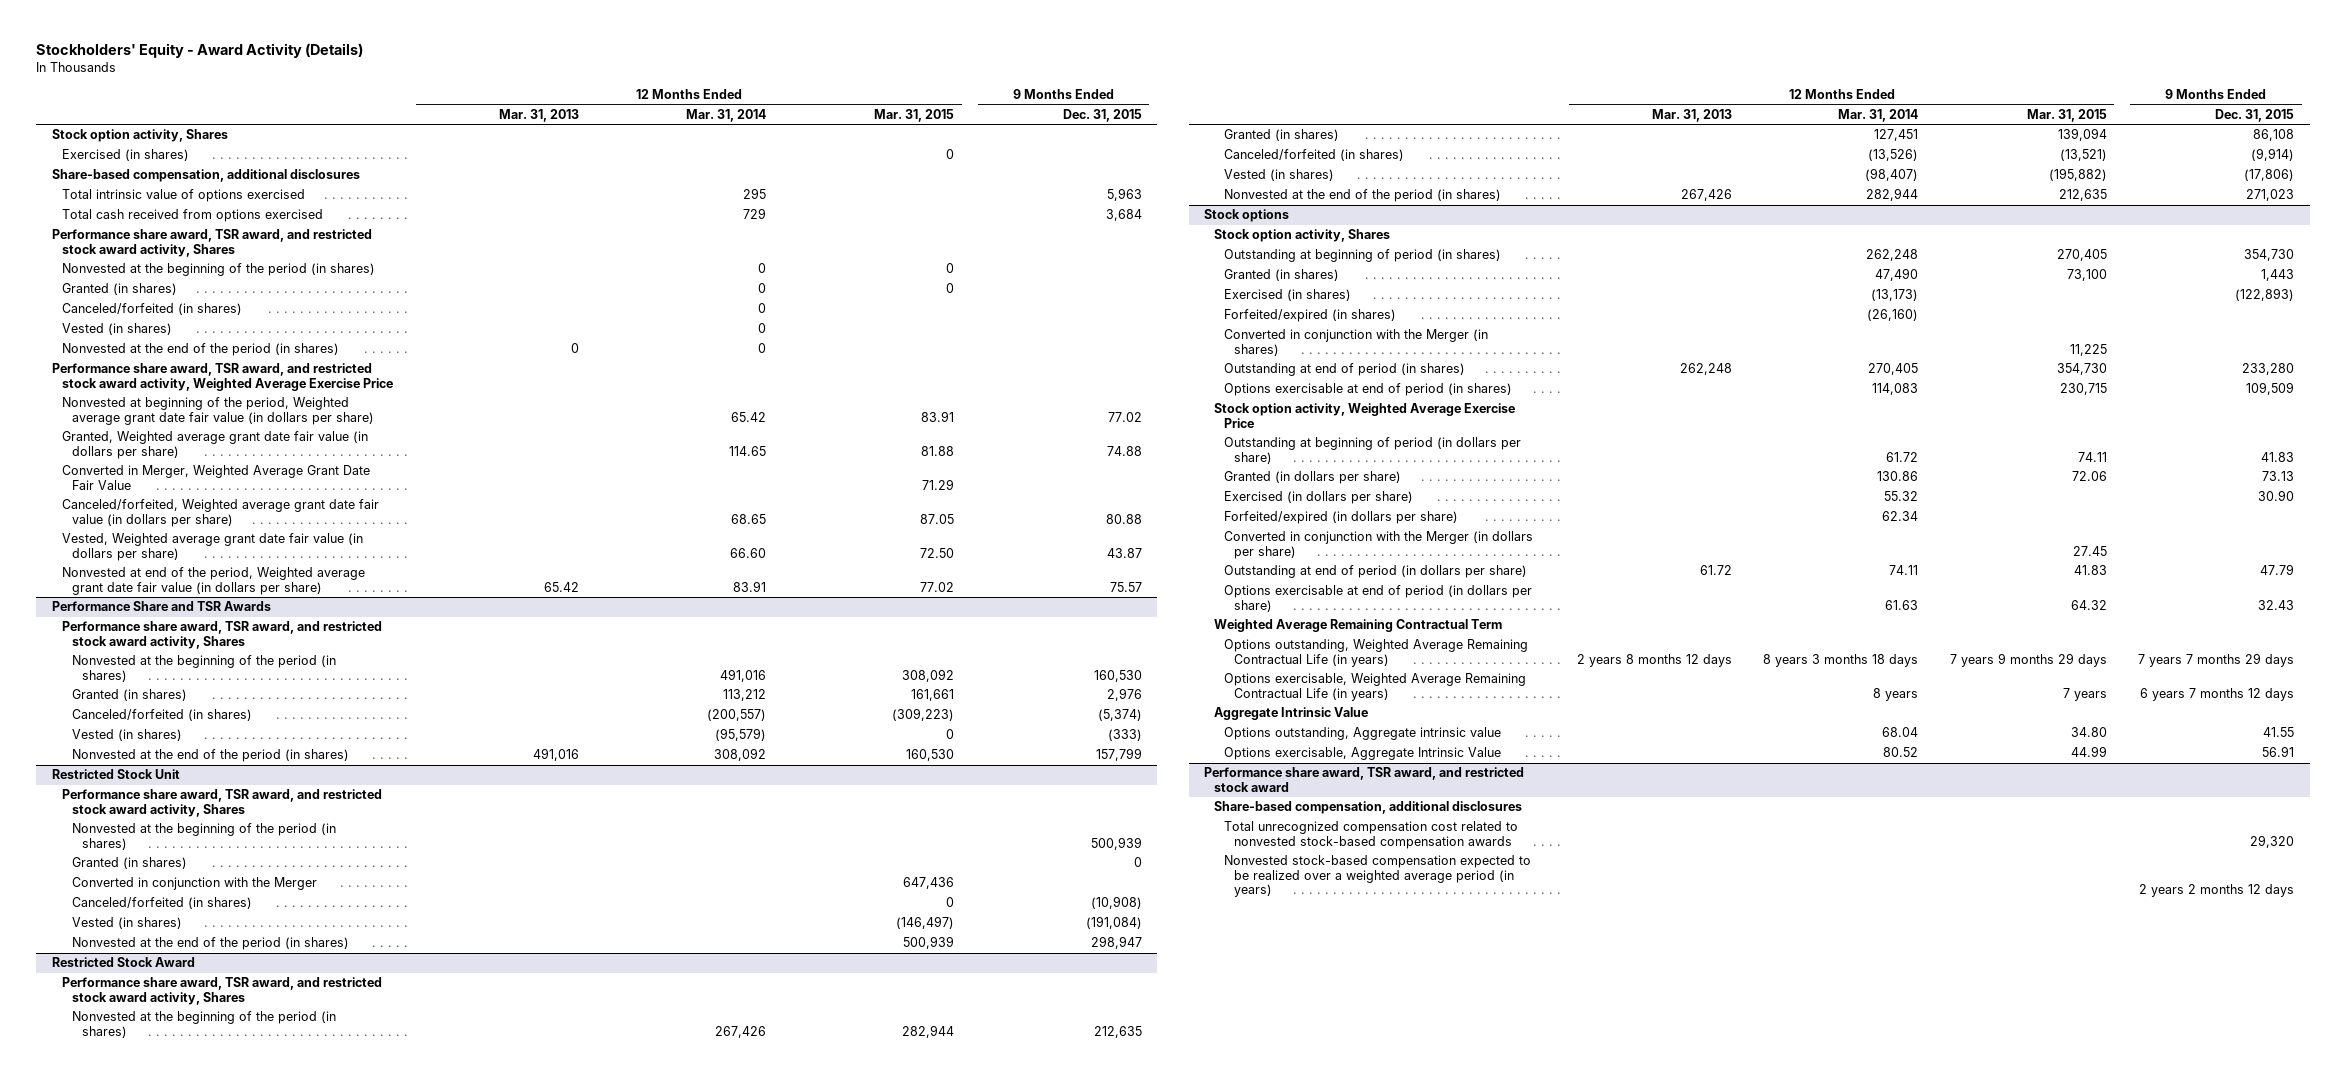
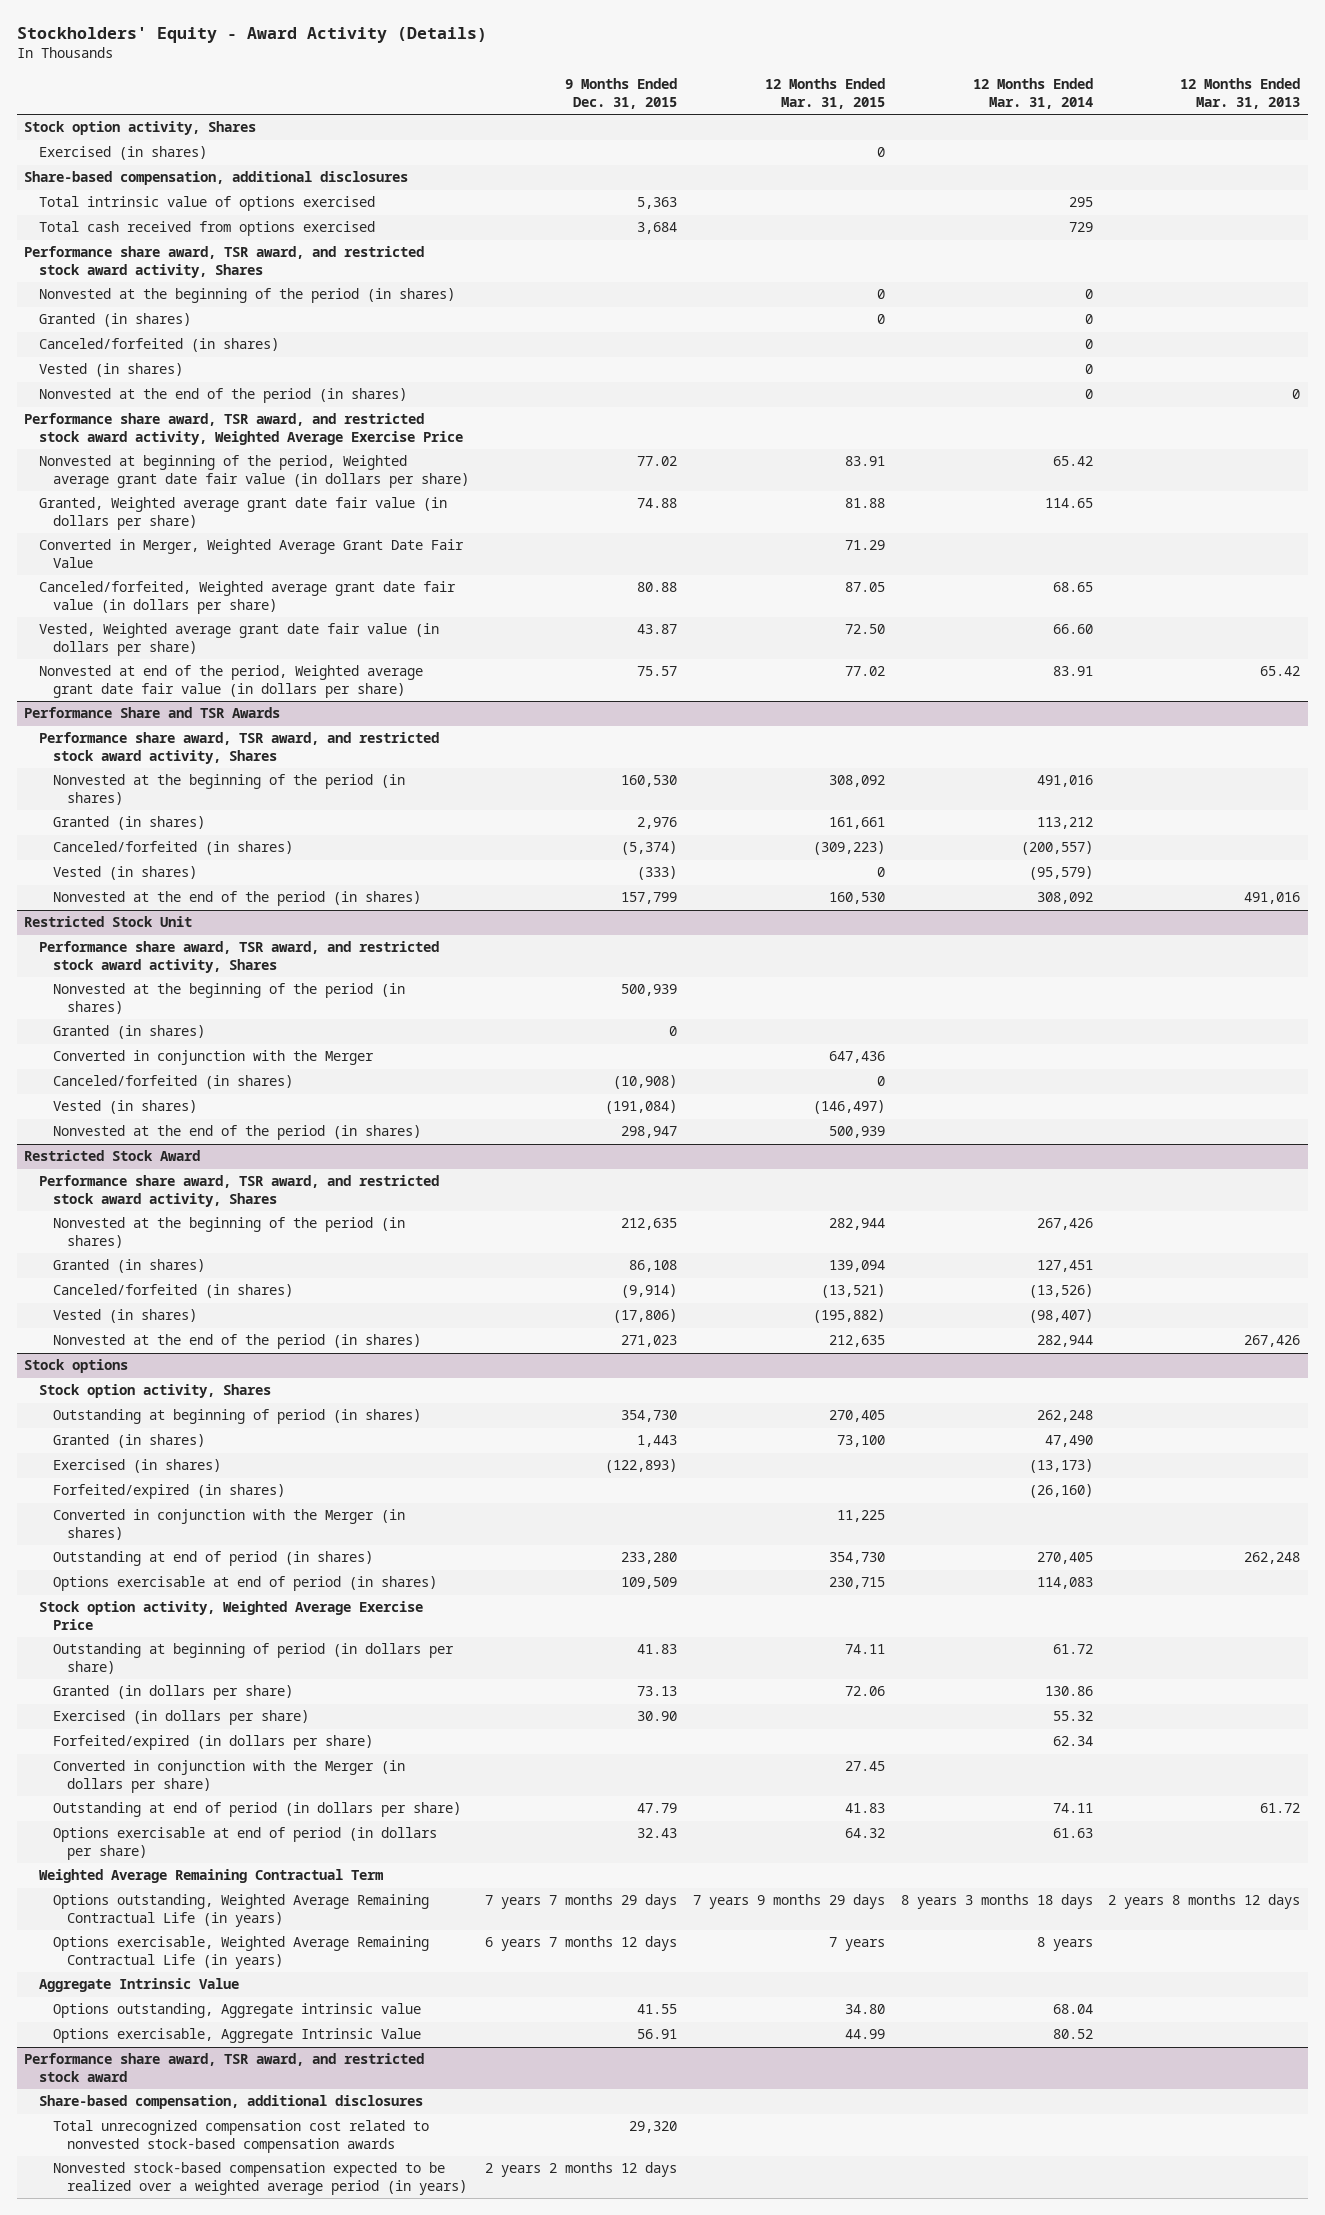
- | 12 Months Ended Mar. 31, 2013 | 12 Months Ended Mar. 31, 2014 | 12 Months Ended Mar. 31, 2015 | 9 Months Ended Dec. 31, 2015
+ | 9 Months Ended Dec. 31, 2015 | 12 Months Ended Mar. 31, 2015 | 12 Months Ended Mar. 31, 2014 | 12 Months Ended Mar. 31, 2013
- Total intrinsic value of options exercised | | 295 | | 5,963
+ Total intrinsic value of options exercised | 5,363 | | 295 |

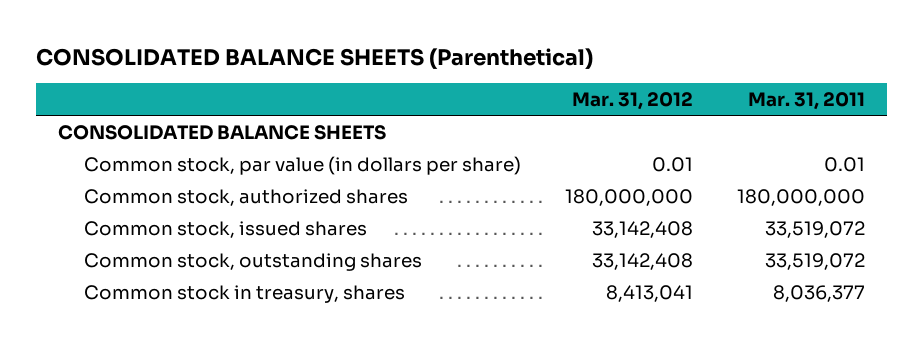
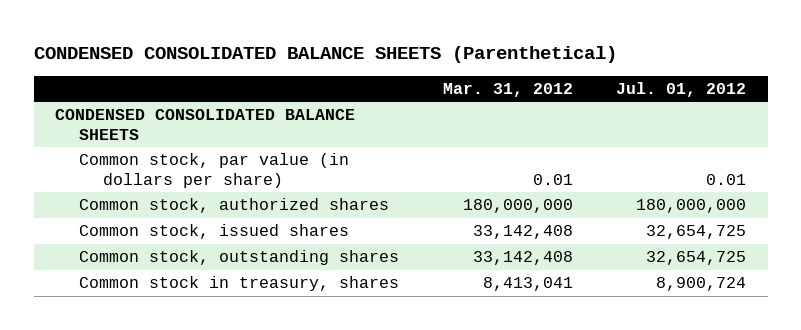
- CONSOLIDATED BALANCE SHEETS (Parenthetical)
+ CONDENSED CONSOLIDATED BALANCE SHEETS (Parenthetical)
- | Mar. 31, 2012 | Mar. 31, 2011
+ | Mar. 31, 2012 | Jul. 01, 2012
- CONSOLIDATED BALANCE SHEETS
+ CONDENSED CONSOLIDATED BALANCE SHEETS

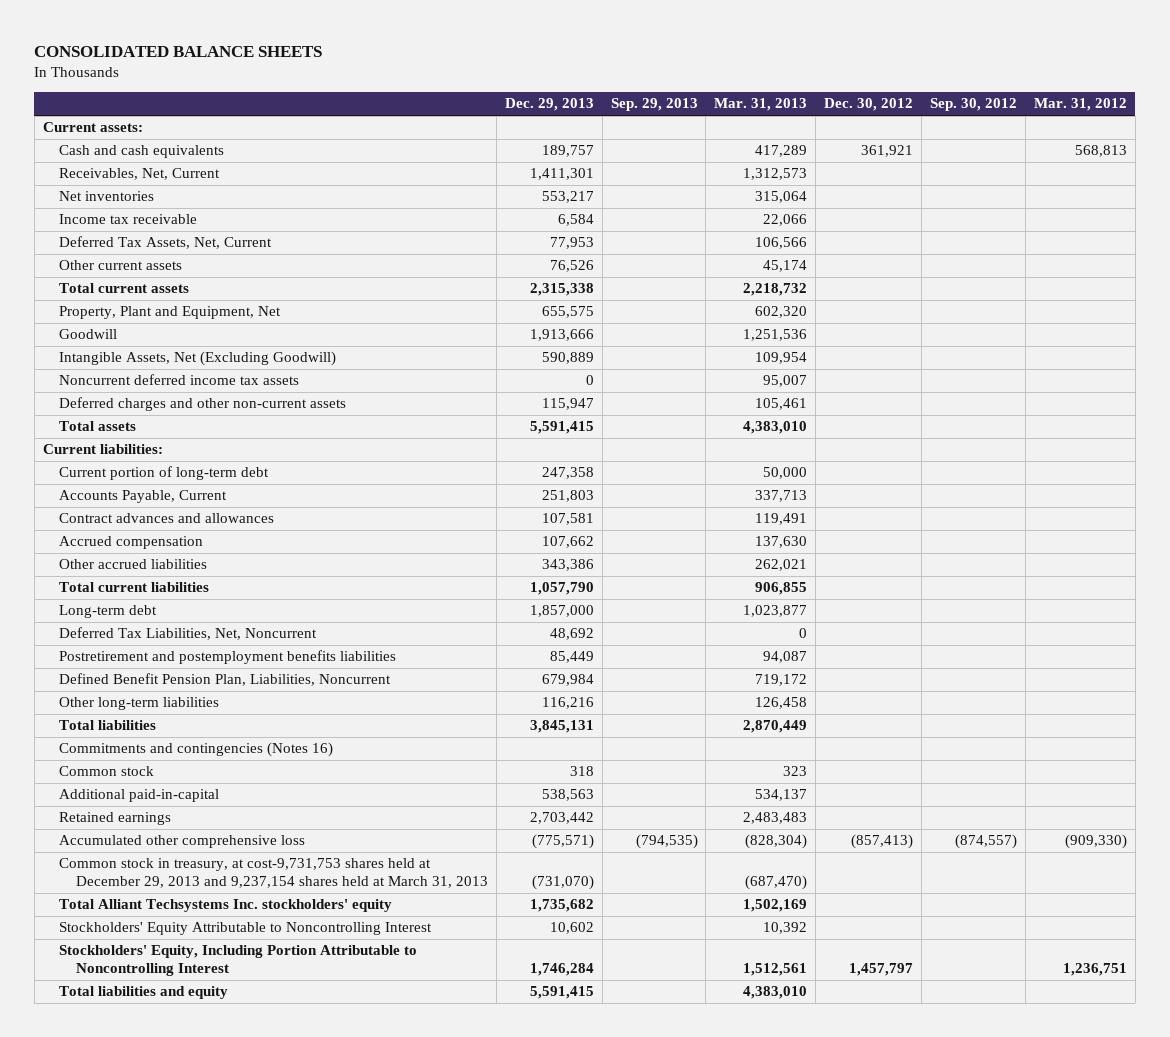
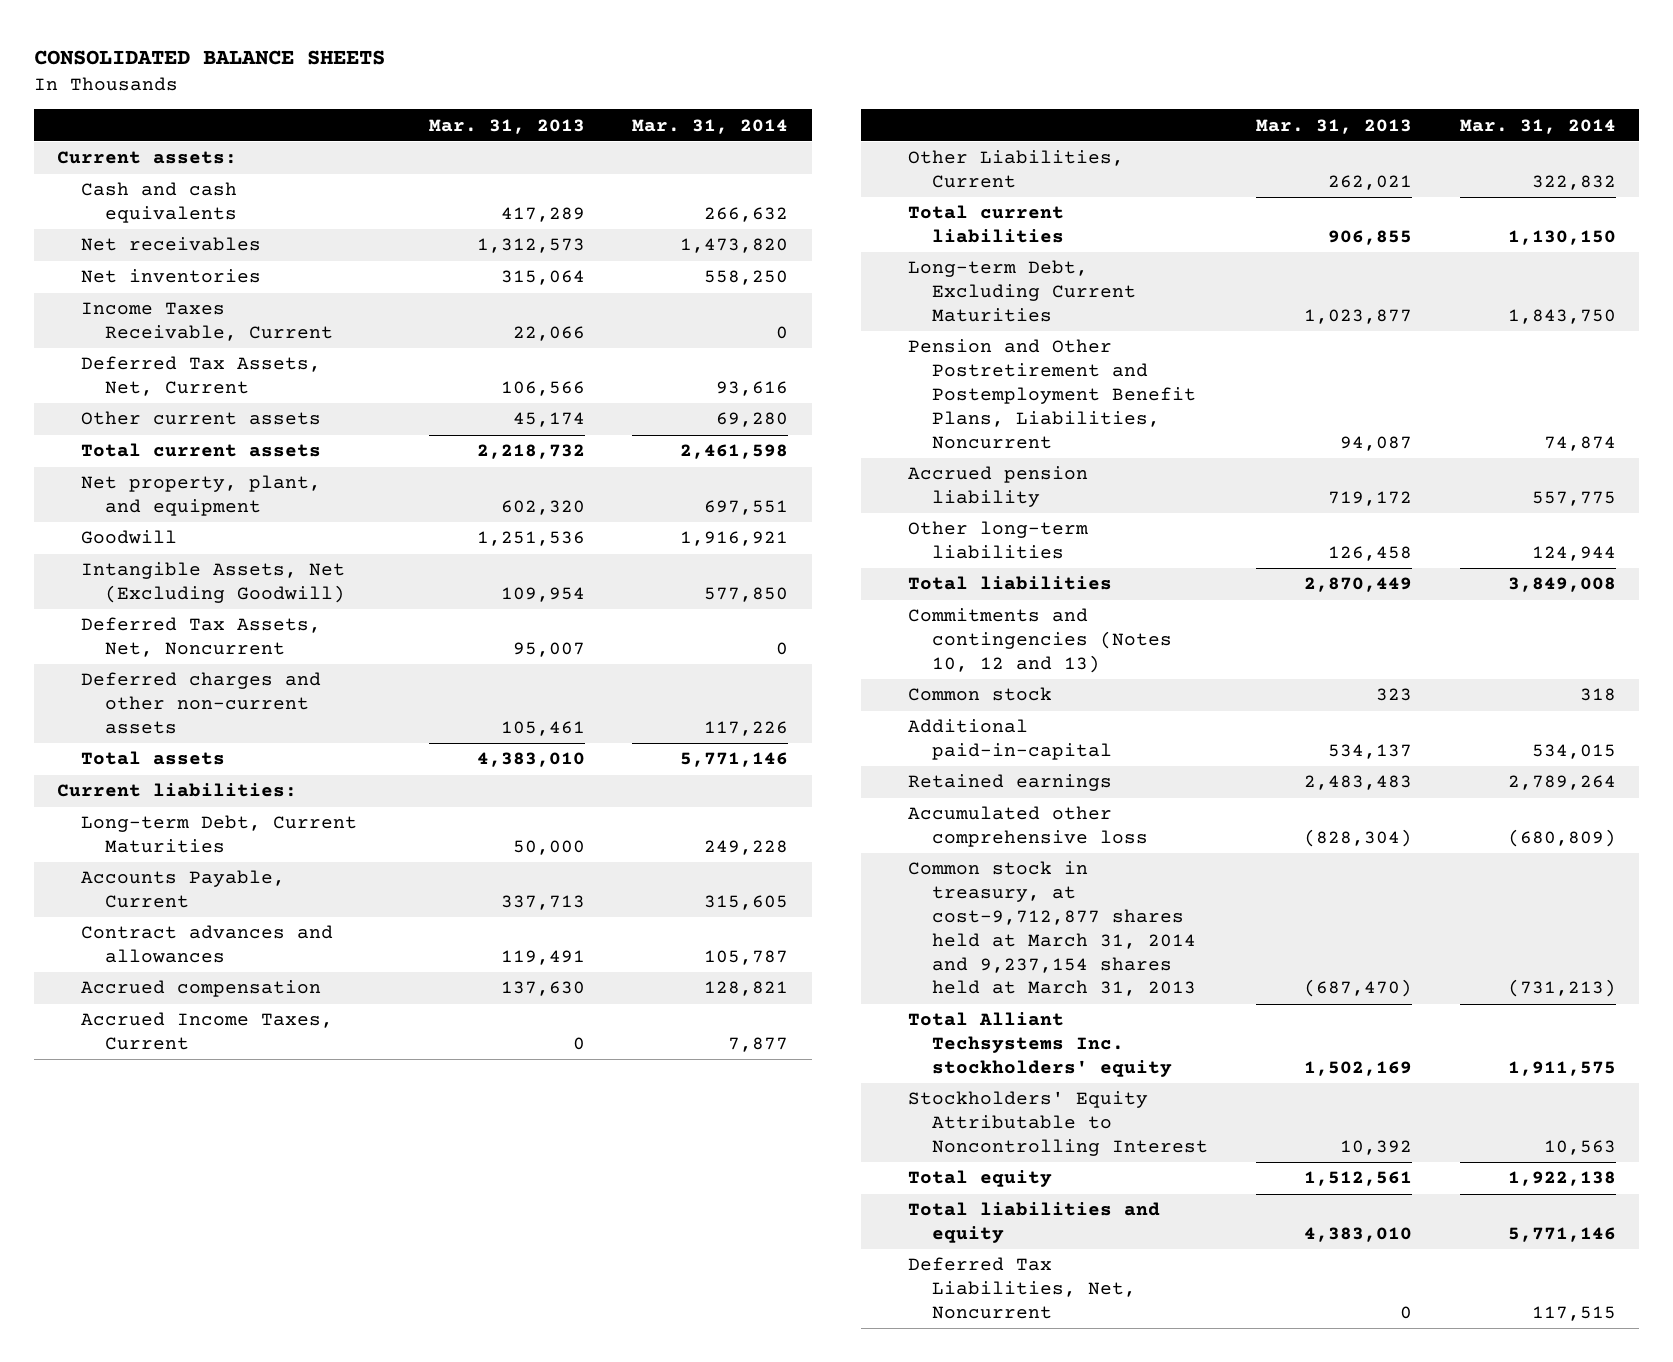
- | Dec. 29, 2013 | Sep. 29, 2013 | Mar. 31, 2013 | Dec. 30, 2012 | Sep. 30, 2012 | Mar. 31, 2012
+ | Mar. 31, 2013 | Mar. 31, 2014
- Receivables, Net, Current | 1,411,301 | | 1,312,573 | | |
+ Net receivables | 1,312,573 | 1,473,820
- Income tax receivable | 6,584 | | 22,066 | | |
+ Income Taxes Receivable, Current | 22,066 | 0
- Property, Plant and Equipment, Net | 655,575 | | 602,320 | | |
+ Net property, plant, and equipment | 602,320 | 697,551
- Noncurrent deferred income tax assets | 0 | | 95,007 | | |
+ Deferred Tax Assets, Net, Noncurrent | 95,007 | 0
- Current portion of long-term debt | 247,358 | | 50,000 | | |
+ Long-term Debt, Current Maturities | 50,000 | 249,228
- Other accrued liabilities | 343,386 | | 262,021 | | |
+ Accrued Income Taxes, Current | 0 | 7,877
+ Other Liabilities, Current | 262,021 | 322,832
- Long-term debt | 1,857,000 | | 1,023,877 | | |
- Postretirement and postemployment benefits liabilities | 85,449 | | 94,087 | | |
- Defined Benefit Pension Plan, Liabilities, Noncurrent | 679,984 | | 719,172 | | |
+ Long-term Debt, Excluding Current Maturities | 1,023,877 | 1,843,750
+ Pension and Other Postretirement and Postemployment Benefit Plans, Liabilities, Noncurrent | 94,087 | 74,874
+ Accrued pension liability | 719,172 | 557,775
- Commitments and contingencies (Notes 16)
+ Commitments and contingencies (Notes 10, 12 and 13)
- Common stock in treasury, at cost-9,731,753 shares held at December 29, 2013 and 9,237,154 shares held at March 31, 2013 | (731,070) | | (687,470) | | |
+ Common stock in treasury, at cost-9,712,877 shares held at March 31, 2014 and 9,237,154 shares held at March 31, 2013 | (687,470) | (731,213)
- Stockholders' Equity, Including Portion Attributable to Noncontrolling Interest | 1,746,284 | | 1,512,561 | 1,457,797 | | 1,236,751
+ Total equity | 1,512,561 | 1,922,138
moved down: Deferred Tax Liabilities, Net, Noncurrent | 0 | 117,515

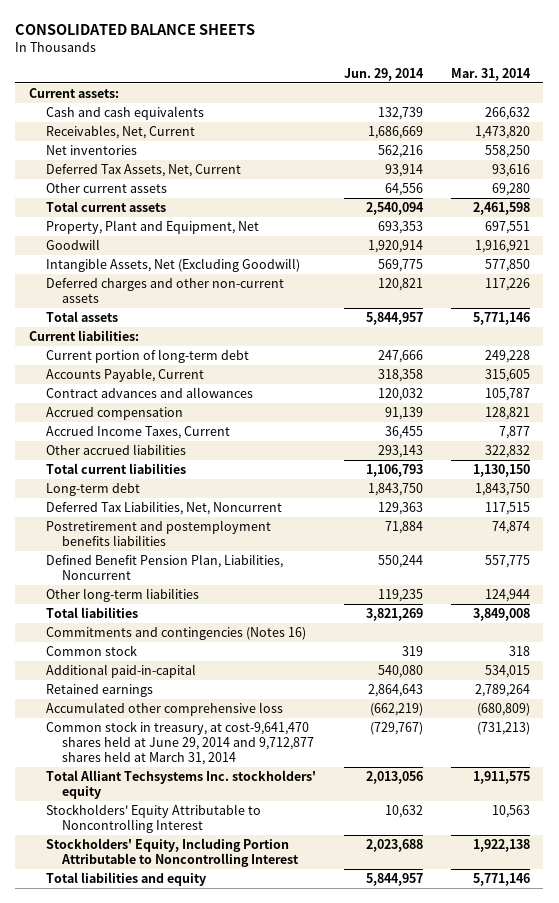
- | Mar. 31, 2013 | Mar. 31, 2014
+ | Jun. 29, 2014 | Mar. 31, 2014
- Net receivables | 1,312,573 | 1,473,820
+ Receivables, Net, Current | 1,686,669 | 1,473,820
- Income Taxes Receivable, Current | 22,066 | 0
- Net property, plant, and equipment | 602,320 | 697,551
+ Property, Plant and Equipment, Net | 693,353 | 697,551
- Deferred Tax Assets, Net, Noncurrent | 95,007 | 0
- Long-term Debt, Current Maturities | 50,000 | 249,228
+ Current portion of long-term debt | 247,666 | 249,228
- Other Liabilities, Current | 262,021 | 322,832
+ Other accrued liabilities | 293,143 | 322,832
- Long-term Debt, Excluding Current Maturities | 1,023,877 | 1,843,750
- Pension and Other Postretirement and Postemployment Benefit Plans, Liabilities, Noncurrent | 94,087 | 74,874
- Accrued pension liability | 719,172 | 557,775
+ Long-term debt | 1,843,750 | 1,843,750
moved up: Deferred Tax Liabilities, Net, Noncurrent | 129,363 | 117,515
+ Postretirement and postemployment benefits liabilities | 71,884 | 74,874
+ Defined Benefit Pension Plan, Liabilities, Noncurrent | 550,244 | 557,775
- Commitments and contingencies (Notes 10, 12 and 13)
+ Commitments and contingencies (Notes 16)
- Common stock in treasury, at cost-9,712,877 shares held at March 31, 2014 and 9,237,154 shares held at March 31, 2013 | (687,470) | (731,213)
+ Common stock in treasury, at cost-9,641,470 shares held at June 29, 2014 and 9,712,877 shares held at March 31, 2014 | (729,767) | (731,213)
- Total equity | 1,512,561 | 1,922,138
+ Stockholders' Equity, Including Portion Attributable to Noncontrolling Interest | 2,023,688 | 1,922,138

